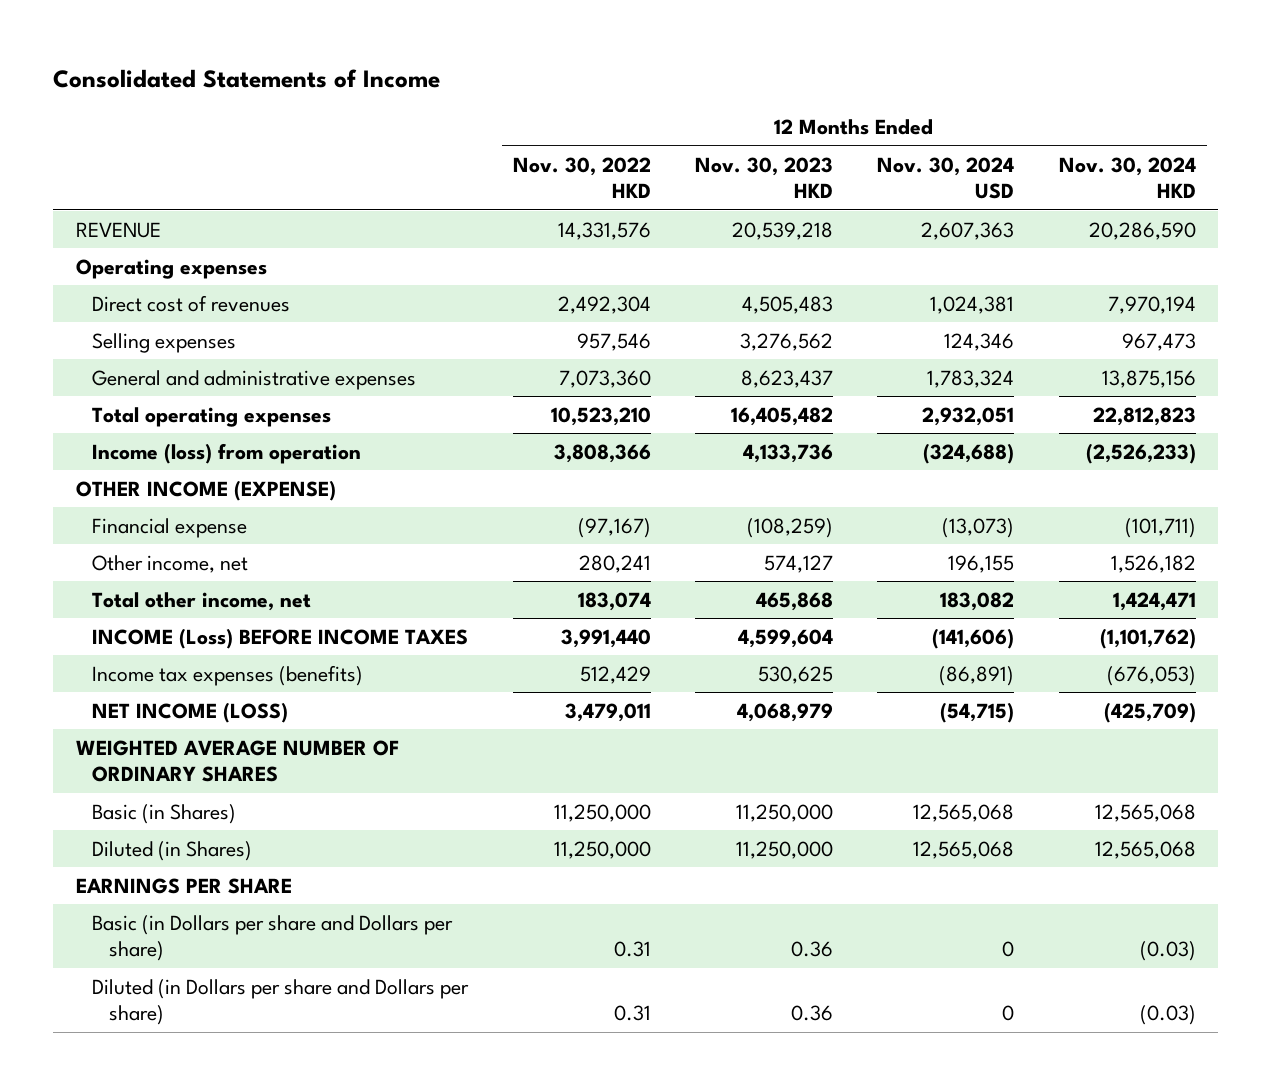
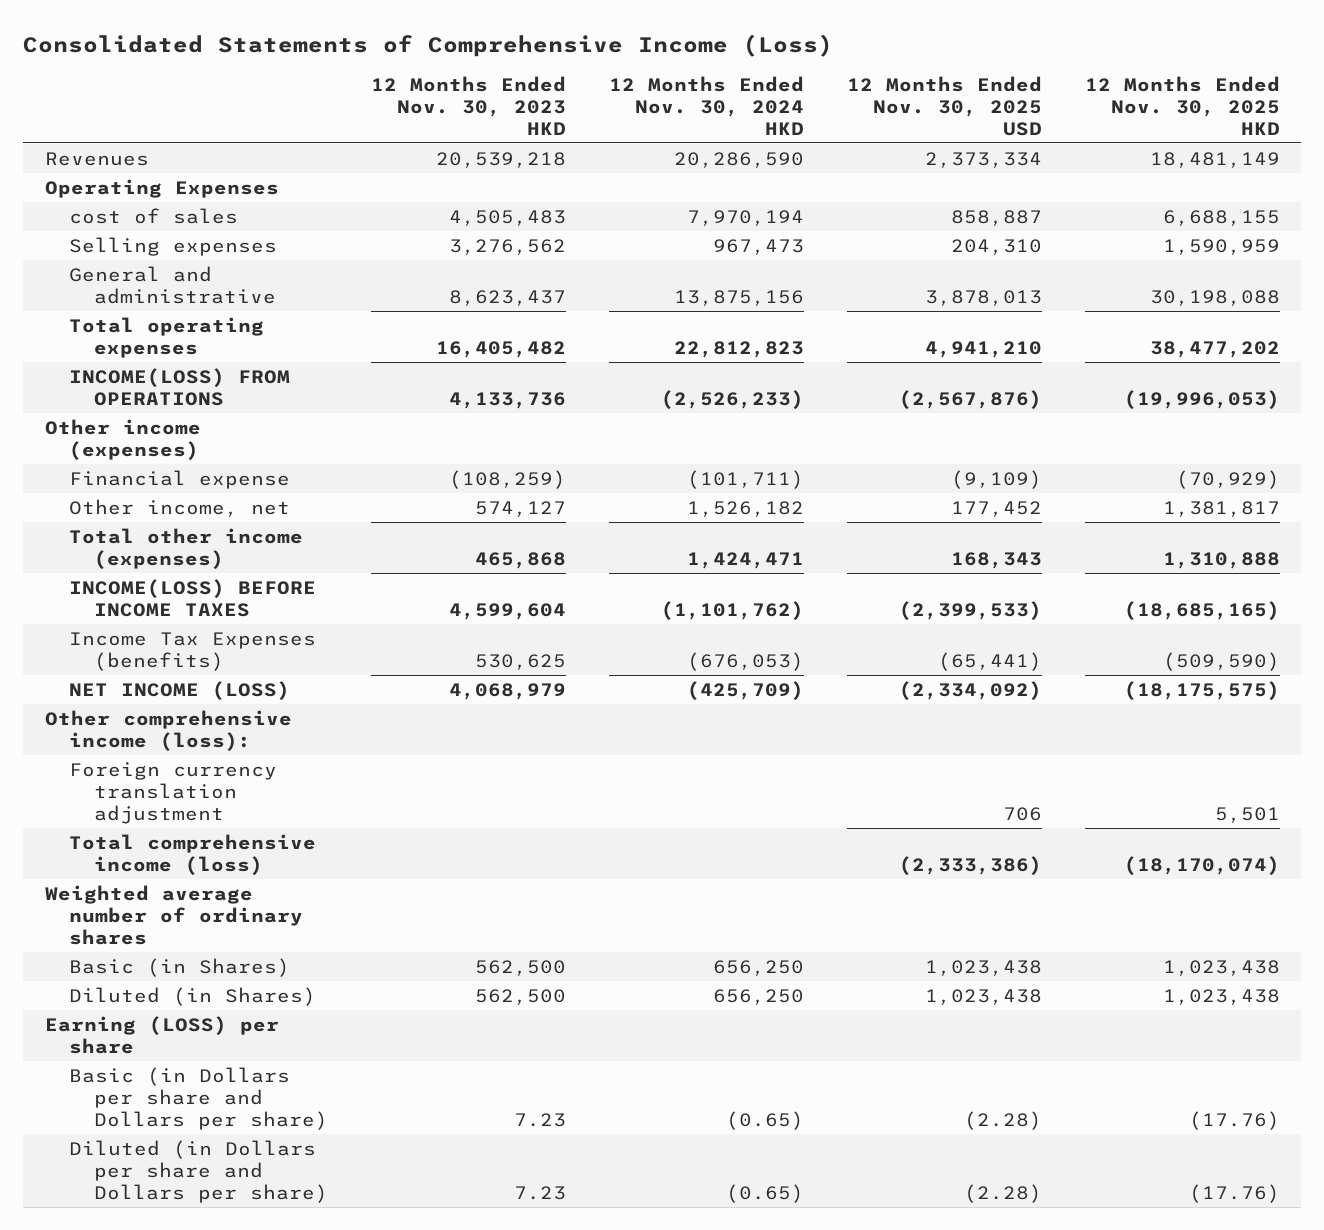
- Consolidated Statements of Income
+ Consolidated Statements of Comprehensive Income (Loss)
- | 12 Months Ended Nov. 30, 2022 HKD | 12 Months Ended Nov. 30, 2023 HKD | 12 Months Ended Nov. 30, 2024 USD | 12 Months Ended Nov. 30, 2024 HKD
+ | 12 Months Ended Nov. 30, 2023 HKD | 12 Months Ended Nov. 30, 2024 HKD | 12 Months Ended Nov. 30, 2025 USD | 12 Months Ended Nov. 30, 2025 HKD
- REVENUE | 14,331,576 | 20,539,218 | 2,607,363 | 20,286,590
- Operating expenses
- Direct cost of revenues | 2,492,304 | 4,505,483 | 1,024,381 | 7,970,194
+ Revenues | 20,539,218 | 20,286,590 | 2,373,334 | 18,481,149
+ Operating Expenses
+ cost of sales | 4,505,483 | 7,970,194 | 858,887 | 6,688,155
- General and administrative expenses | 7,073,360 | 8,623,437 | 1,783,324 | 13,875,156
+ General and administrative | 8,623,437 | 13,875,156 | 3,878,013 | 30,198,088
- Income (loss) from operation | 3,808,366 | 4,133,736 | (324,688) | (2,526,233)
- OTHER INCOME (EXPENSE)
+ INCOME(LOSS) FROM OPERATIONS | 4,133,736 | (2,526,233) | (2,567,876) | (19,996,053)
+ Other income (expenses)
- Total other income, net | 183,074 | 465,868 | 183,082 | 1,424,471
- INCOME (Loss) BEFORE INCOME TAXES | 3,991,440 | 4,599,604 | (141,606) | (1,101,762)
- Income tax expenses (benefits) | 512,429 | 530,625 | (86,891) | (676,053)
+ Total other income (expenses) | 465,868 | 1,424,471 | 168,343 | 1,310,888
+ INCOME(LOSS) BEFORE INCOME TAXES | 4,599,604 | (1,101,762) | (2,399,533) | (18,685,165)
+ Income Tax Expenses (benefits) | 530,625 | (676,053) | (65,441) | (509,590)
- WEIGHTED AVERAGE NUMBER OF ORDINARY SHARES
- Basic (in Shares) | 11,250,000 | 11,250,000 | 12,565,068 | 12,565,068
- Diluted (in Shares) | 11,250,000 | 11,250,000 | 12,565,068 | 12,565,068
- EARNINGS PER SHARE
- Basic (in Dollars per share and Dollars per share) | 0.31 | 0.36 | 0 | (0.03)
- Diluted (in Dollars per share and Dollars per share) | 0.31 | 0.36 | 0 | (0.03)
+ Other comprehensive income (loss):
+ Foreign currency translation adjustment | | | 706 | 5,501
+ Total comprehensive income (loss) | | | (2,333,386) | (18,170,074)
+ Weighted average number of ordinary shares
+ Basic (in Shares) | 562,500 | 656,250 | 1,023,438 | 1,023,438
+ Diluted (in Shares) | 562,500 | 656,250 | 1,023,438 | 1,023,438
+ Earning (LOSS) per share
+ Basic (in Dollars per share and Dollars per share) | 7.23 | (0.65) | (2.28) | (17.76)
+ Diluted (in Dollars per share and Dollars per share) | 7.23 | (0.65) | (2.28) | (17.76)

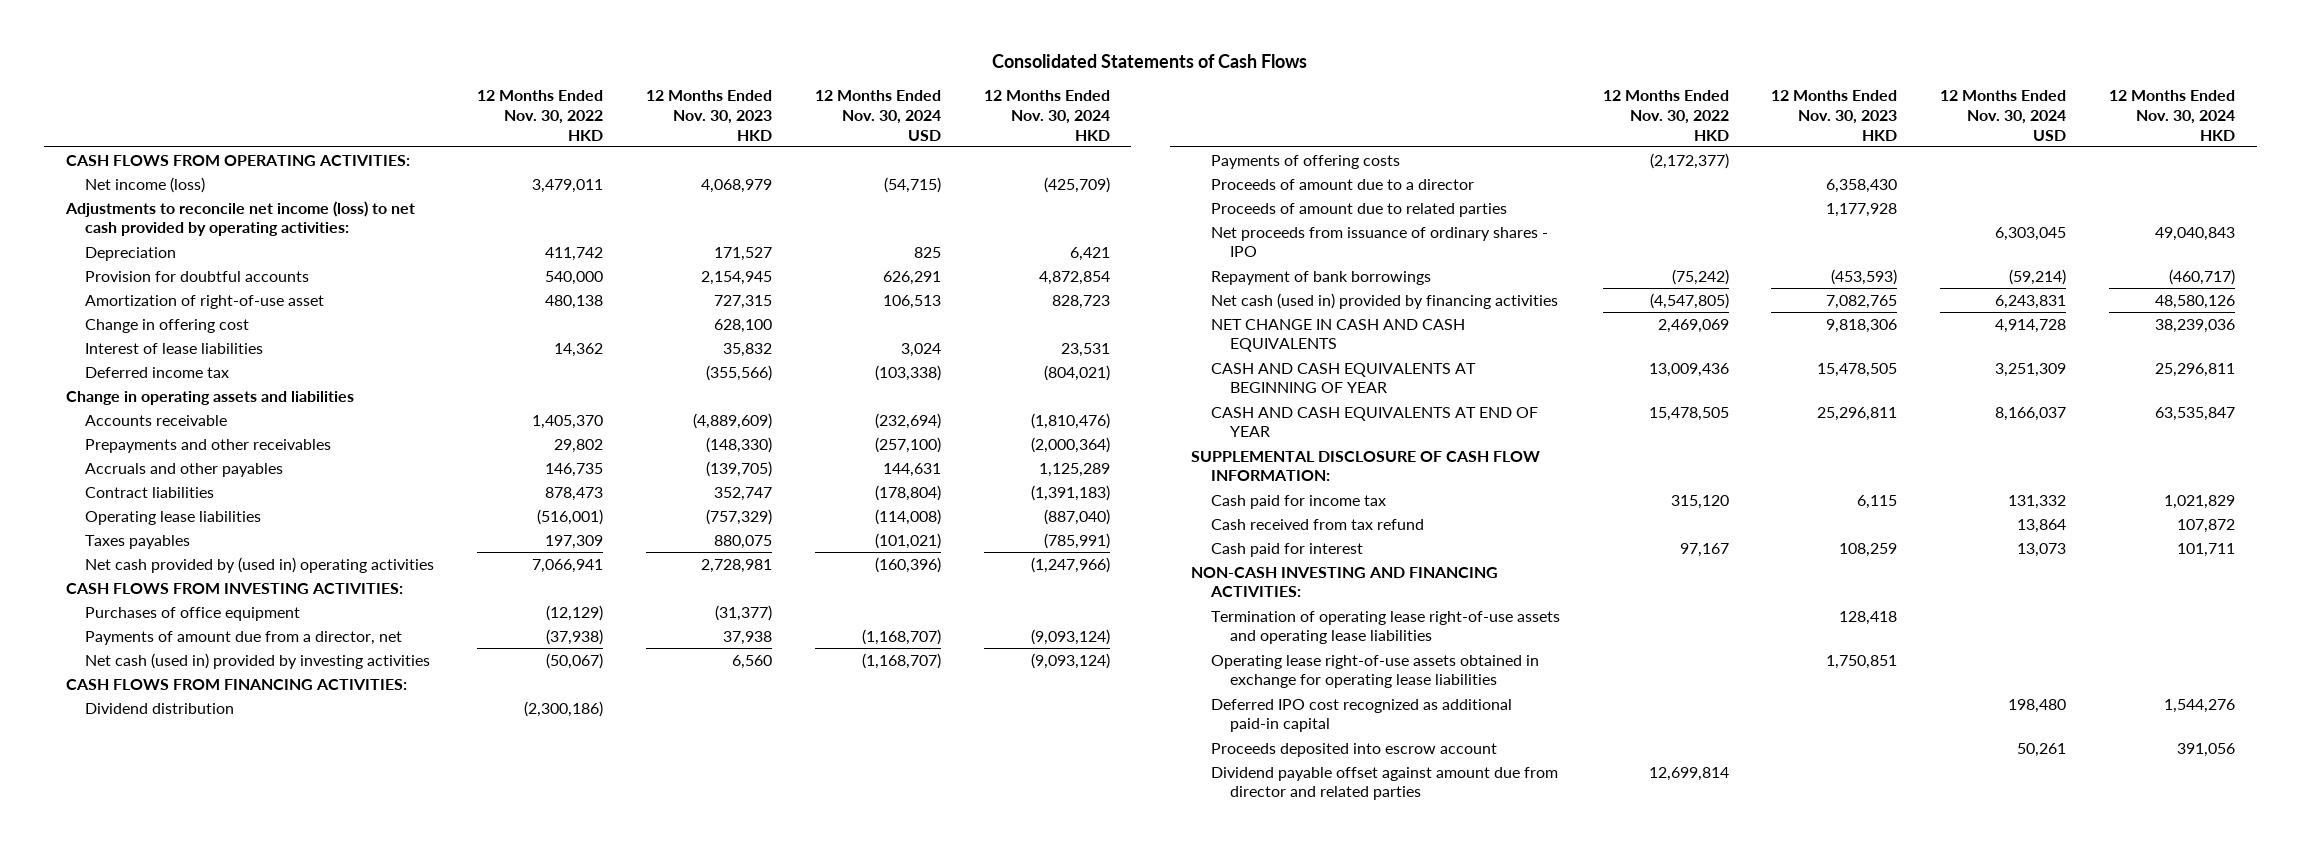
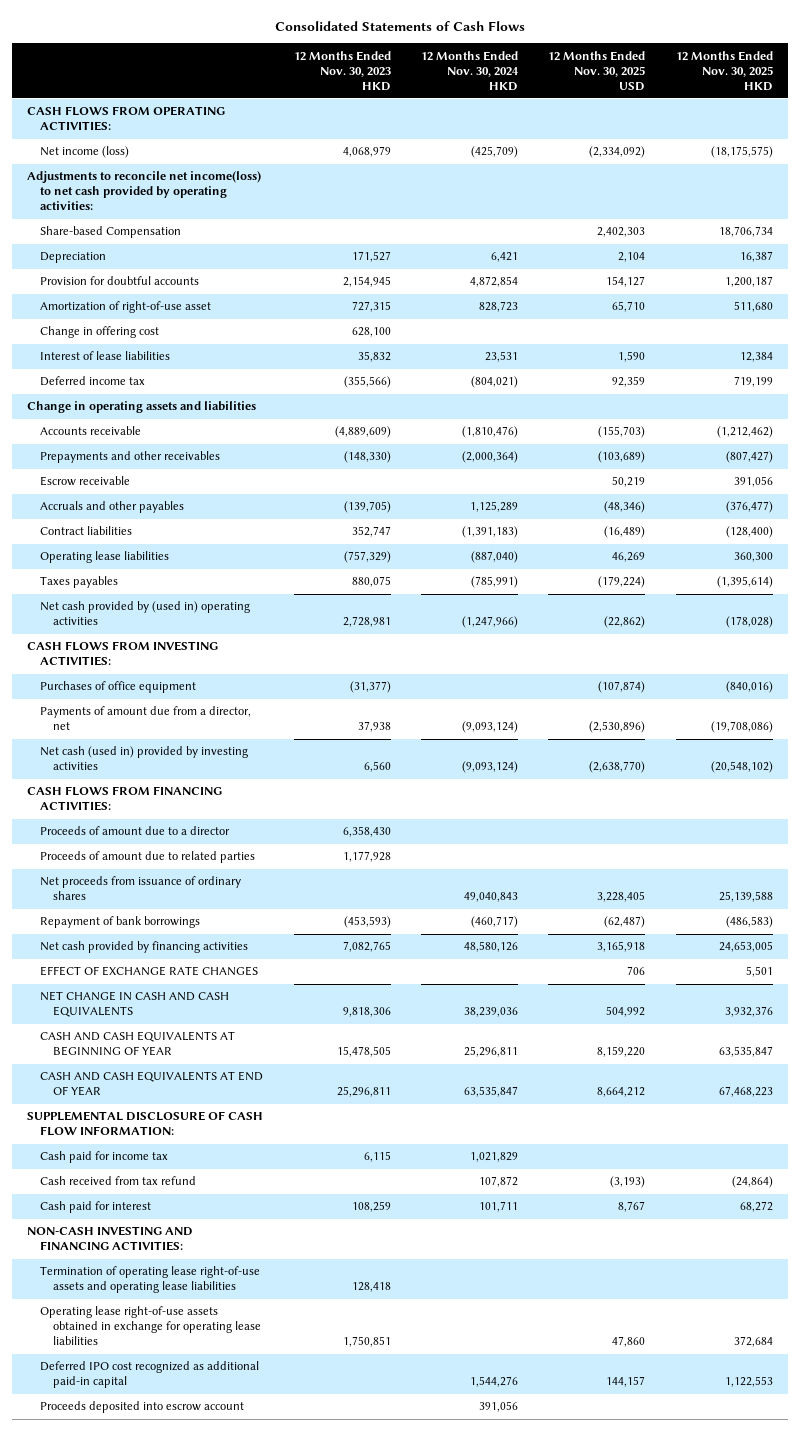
- | 12 Months Ended Nov. 30, 2022 HKD | 12 Months Ended Nov. 30, 2023 HKD | 12 Months Ended Nov. 30, 2024 USD | 12 Months Ended Nov. 30, 2024 HKD
+ | 12 Months Ended Nov. 30, 2023 HKD | 12 Months Ended Nov. 30, 2024 HKD | 12 Months Ended Nov. 30, 2025 USD | 12 Months Ended Nov. 30, 2025 HKD
- Adjustments to reconcile net income (loss) to net cash provided by operating activities:
+ Adjustments to reconcile net income(loss) to net cash provided by operating activities:
+ Share-based Compensation | | | 2,402,303 | 18,706,734
+ Escrow receivable | | | 50,219 | 391,056
- Dividend distribution | (2,300,186) | | |
- Payments of offering costs | (2,172,377) | | |
- Net proceeds from issuance of ordinary shares - IPO | | | 6,303,045 | 49,040,843
+ Net proceeds from issuance of ordinary shares | | 49,040,843 | 3,228,405 | 25,139,588
- Net cash (used in) provided by financing activities | (4,547,805) | 7,082,765 | 6,243,831 | 48,580,126
+ Net cash provided by financing activities | 7,082,765 | 48,580,126 | 3,165,918 | 24,653,005
+ EFFECT OF EXCHANGE RATE CHANGES | | | 706 | 5,501
- Dividend payable offset against amount due from director and related parties | 12,699,814 | | |

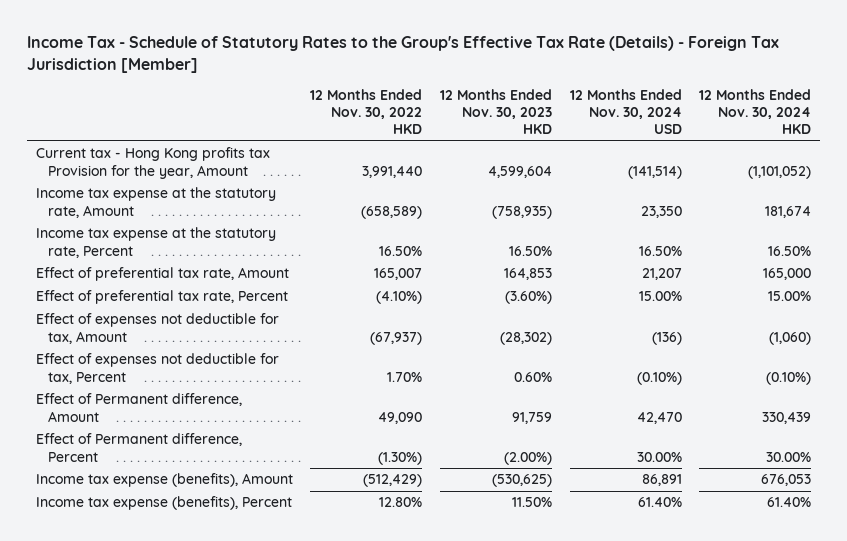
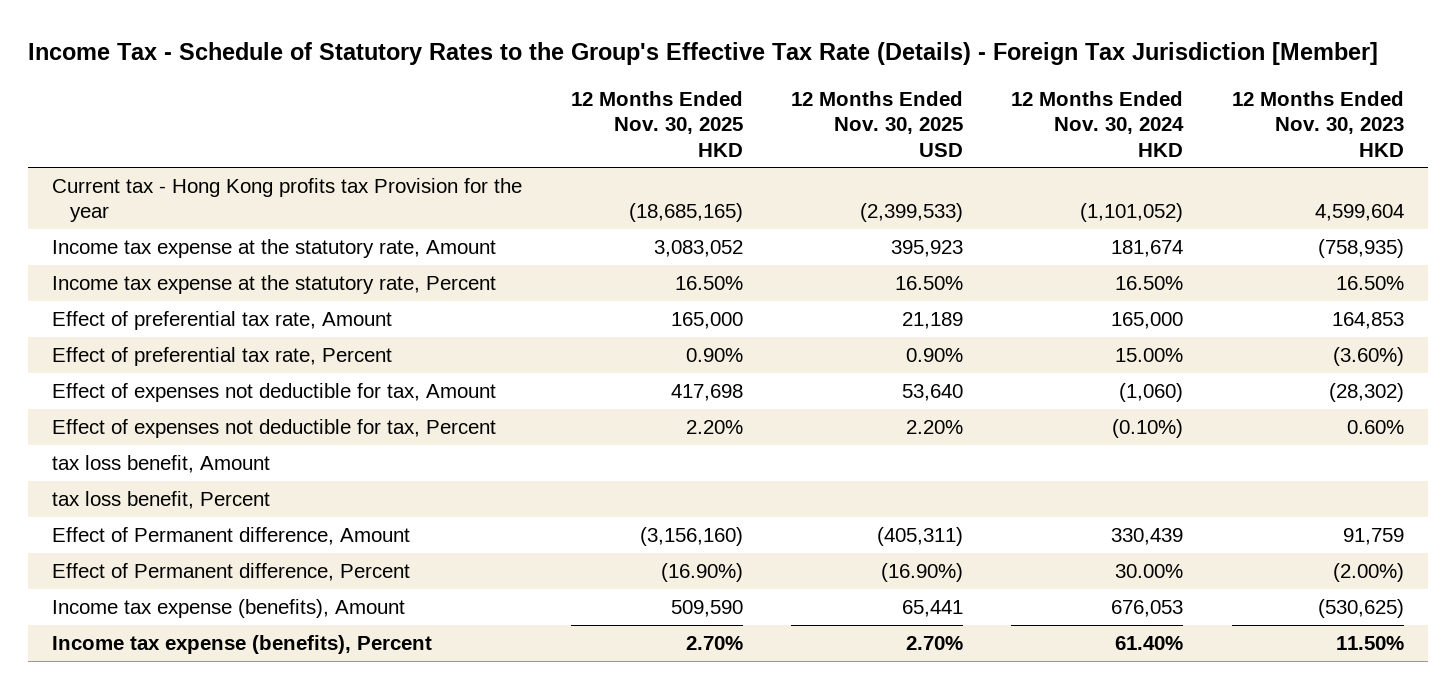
- | 12 Months Ended Nov. 30, 2022 HKD | 12 Months Ended Nov. 30, 2023 HKD | 12 Months Ended Nov. 30, 2024 USD | 12 Months Ended Nov. 30, 2024 HKD
+ | 12 Months Ended Nov. 30, 2025 HKD | 12 Months Ended Nov. 30, 2025 USD | 12 Months Ended Nov. 30, 2024 HKD | 12 Months Ended Nov. 30, 2023 HKD
- Current tax - Hong Kong profits tax Provision for the year, Amount | 3,991,440 | 4,599,604 | (141,514) | (1,101,052)
+ Current tax - Hong Kong profits tax Provision for the year | (18,685,165) | (2,399,533) | (1,101,052) | 4,599,604
+ tax loss benefit, Amount
+ tax loss benefit, Percent

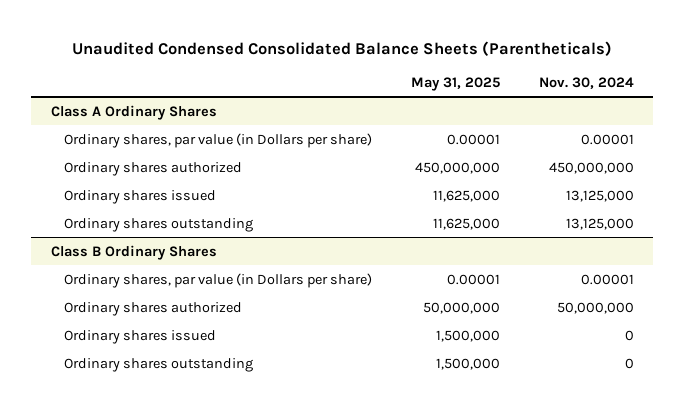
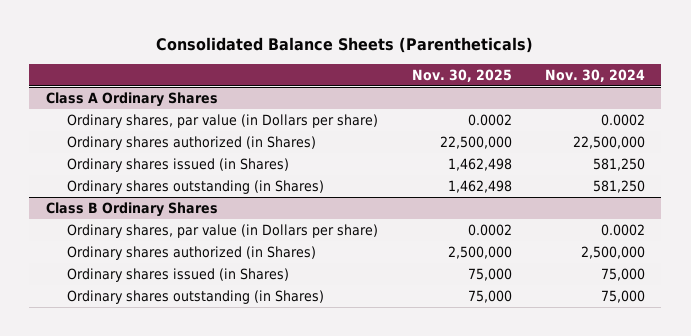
- Unaudited Condensed Consolidated Balance Sheets (Parentheticals)
+ Consolidated Balance Sheets (Parentheticals)
- | May 31, 2025 | Nov. 30, 2024
+ | Nov. 30, 2025 | Nov. 30, 2024
@ Class A Ordinary Shares
- Ordinary shares, par value (in Dollars per share) | 0.00001 | 0.00001
- Ordinary shares authorized | 450,000,000 | 450,000,000
- Ordinary shares issued | 11,625,000 | 13,125,000
- Ordinary shares outstanding | 11,625,000 | 13,125,000
+ Ordinary shares, par value (in Dollars per share) | 0.0002 | 0.0002
+ Ordinary shares authorized (in Shares) | 22,500,000 | 22,500,000
+ Ordinary shares issued (in Shares) | 1,462,498 | 581,250
+ Ordinary shares outstanding (in Shares) | 1,462,498 | 581,250
@ Class B Ordinary Shares
- Ordinary shares, par value (in Dollars per share) | 0.00001 | 0.00001
- Ordinary shares authorized | 50,000,000 | 50,000,000
- Ordinary shares issued | 1,500,000 | 0
- Ordinary shares outstanding | 1,500,000 | 0
+ Ordinary shares, par value (in Dollars per share) | 0.0002 | 0.0002
+ Ordinary shares authorized (in Shares) | 2,500,000 | 2,500,000
+ Ordinary shares issued (in Shares) | 75,000 | 75,000
+ Ordinary shares outstanding (in Shares) | 75,000 | 75,000

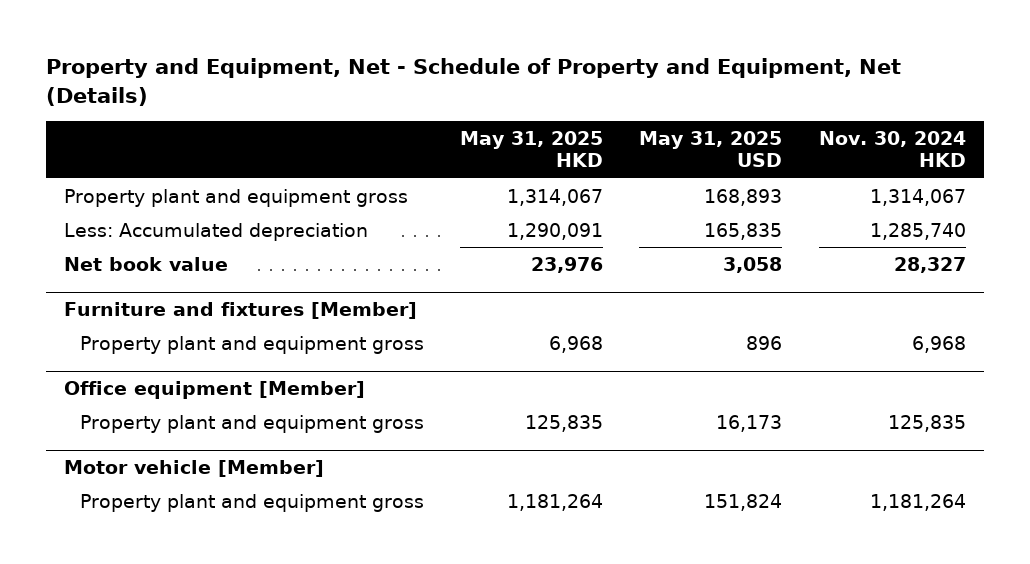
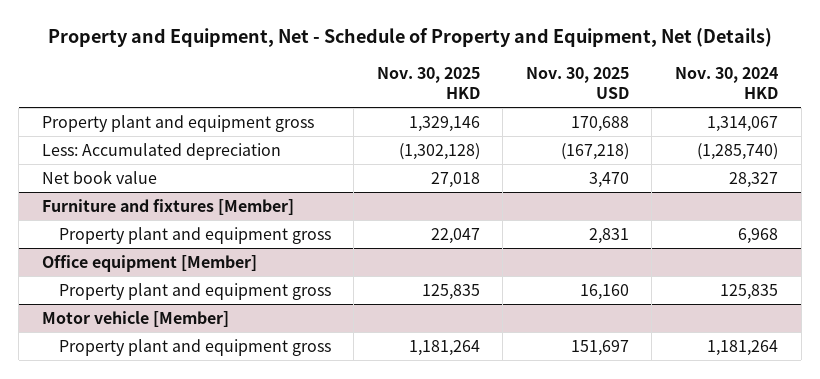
- | May 31, 2025 HKD | May 31, 2025 USD | Nov. 30, 2024 HKD
+ | Nov. 30, 2025 HKD | Nov. 30, 2025 USD | Nov. 30, 2024 HKD
- Less: Accumulated depreciation | 1,290,091 | 165,835 | 1,285,740
+ Less: Accumulated depreciation | (1,302,128) | (167,218) | (1,285,740)

